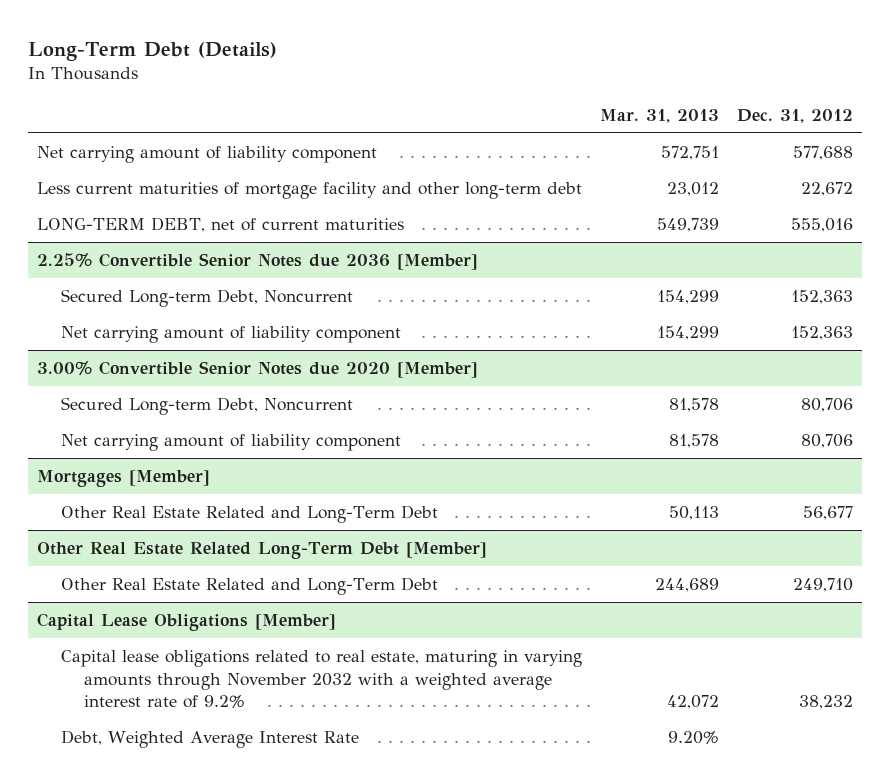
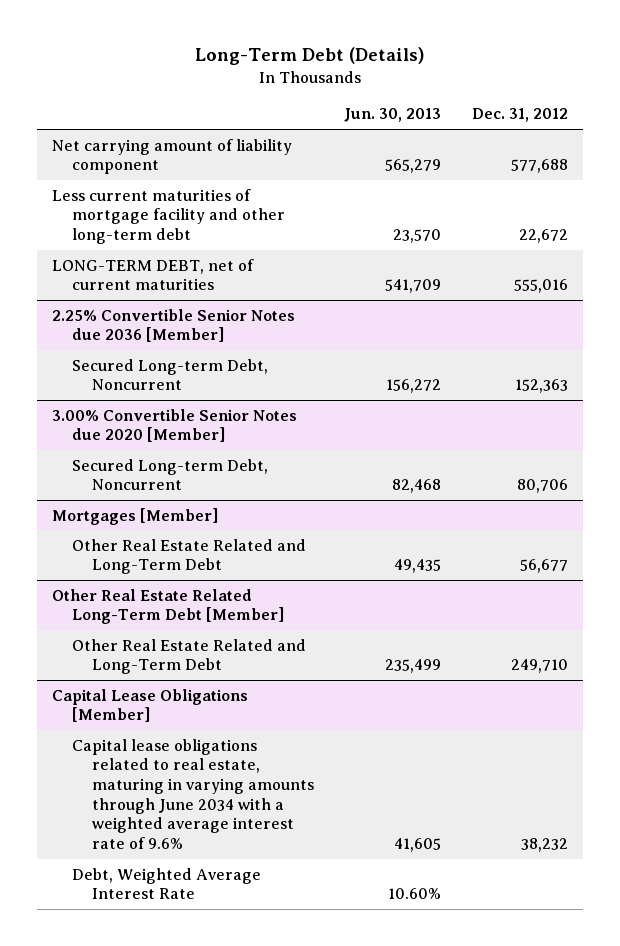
- | Mar. 31, 2013 | Dec. 31, 2012
+ | Jun. 30, 2013 | Dec. 31, 2012
@ 2.25% Convertible Senior Notes due 2036 [Member]
- Net carrying amount of liability component | 154,299 | 152,363
@ 3.00% Convertible Senior Notes due 2020 [Member]
- Net carrying amount of liability component | 81,578 | 80,706
@ Capital Lease Obligations [Member]
- Capital lease obligations related to real estate, maturing in varying amounts through November 2032 with a weighted average interest rate of 9.2% | 42,072 | 38,232
+ Capital lease obligations related to real estate, maturing in varying amounts through June 2034 with a weighted average interest rate of 9.6% | 41,605 | 38,232

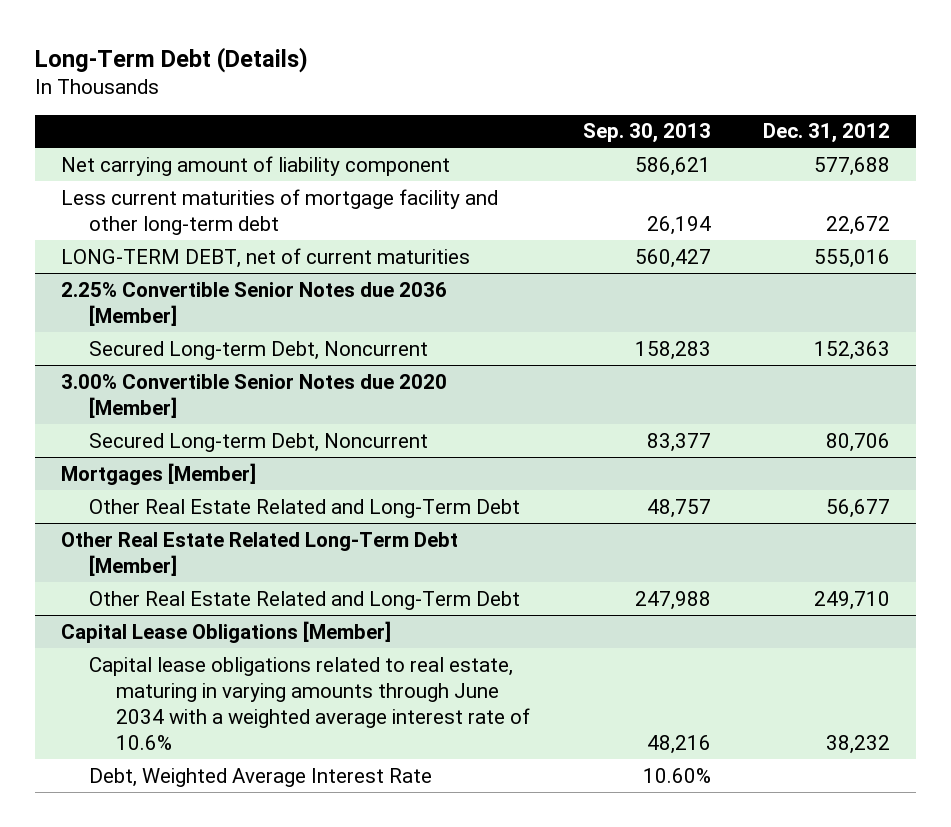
- | Jun. 30, 2013 | Dec. 31, 2012
+ | Sep. 30, 2013 | Dec. 31, 2012
@ Capital Lease Obligations [Member]
- Capital lease obligations related to real estate, maturing in varying amounts through June 2034 with a weighted average interest rate of 9.6% | 41,605 | 38,232
+ Capital lease obligations related to real estate, maturing in varying amounts through June 2034 with a weighted average interest rate of 10.6% | 48,216 | 38,232

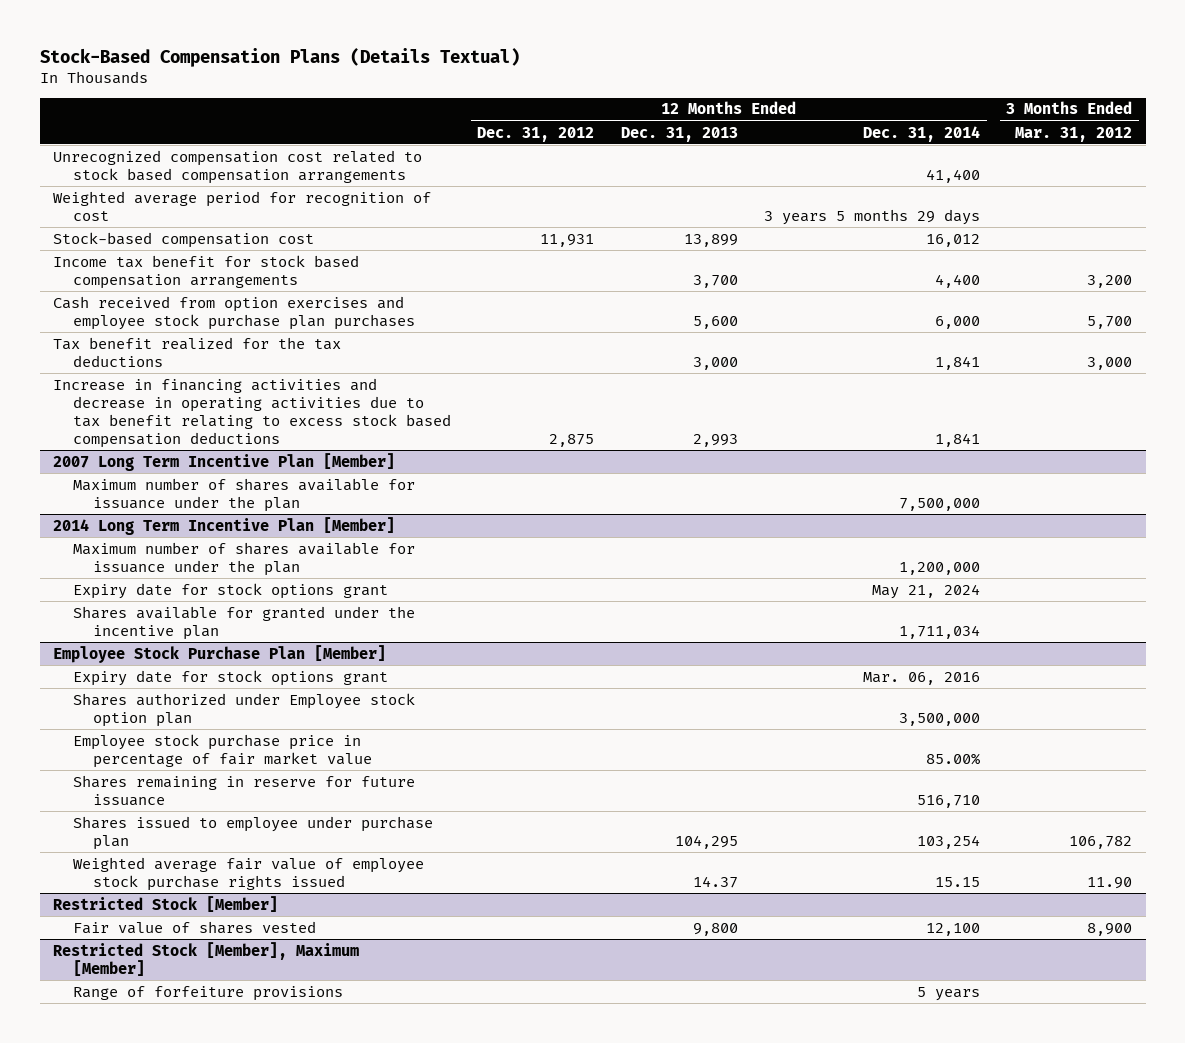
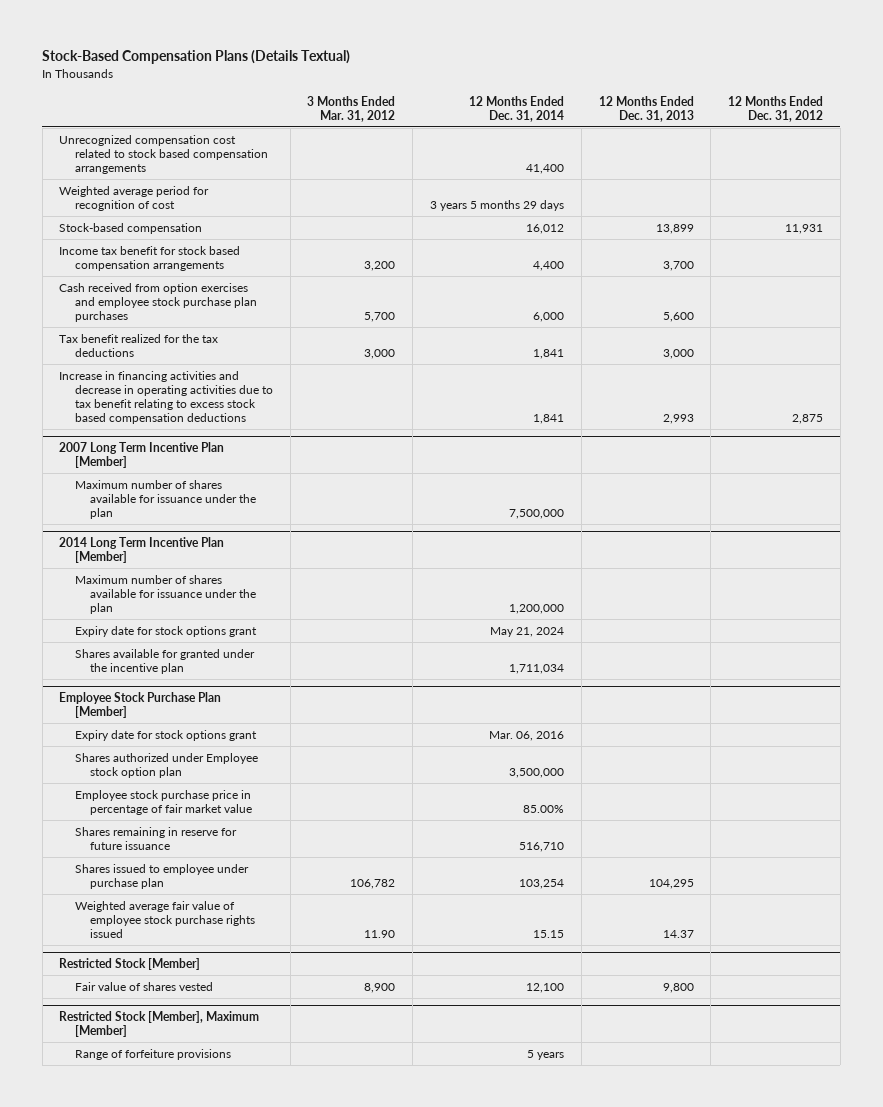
- | 12 Months Ended Dec. 31, 2012 | 12 Months Ended Dec. 31, 2013 | 12 Months Ended Dec. 31, 2014 | 3 Months Ended Mar. 31, 2012
+ | 3 Months Ended Mar. 31, 2012 | 12 Months Ended Dec. 31, 2014 | 12 Months Ended Dec. 31, 2013 | 12 Months Ended Dec. 31, 2012
- Stock-based compensation cost | 11,931 | 13,899 | 16,012 |
+ Stock-based compensation | | 16,012 | 13,899 | 11,931

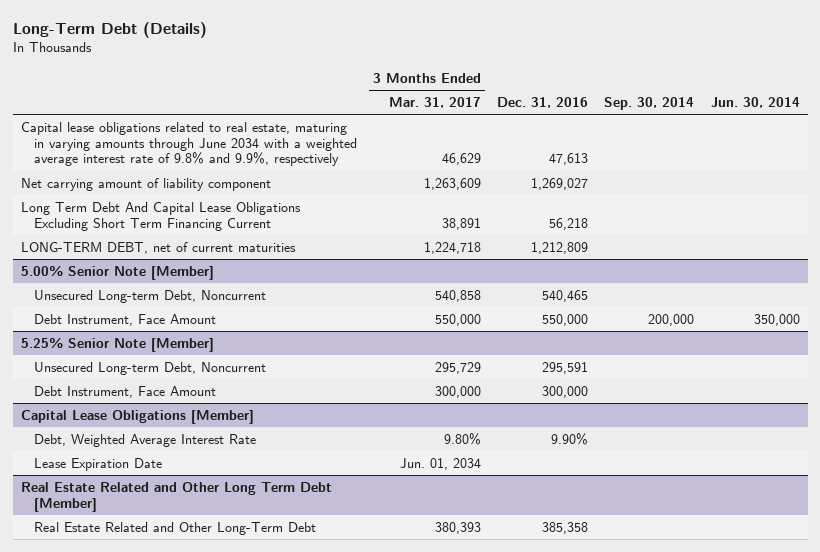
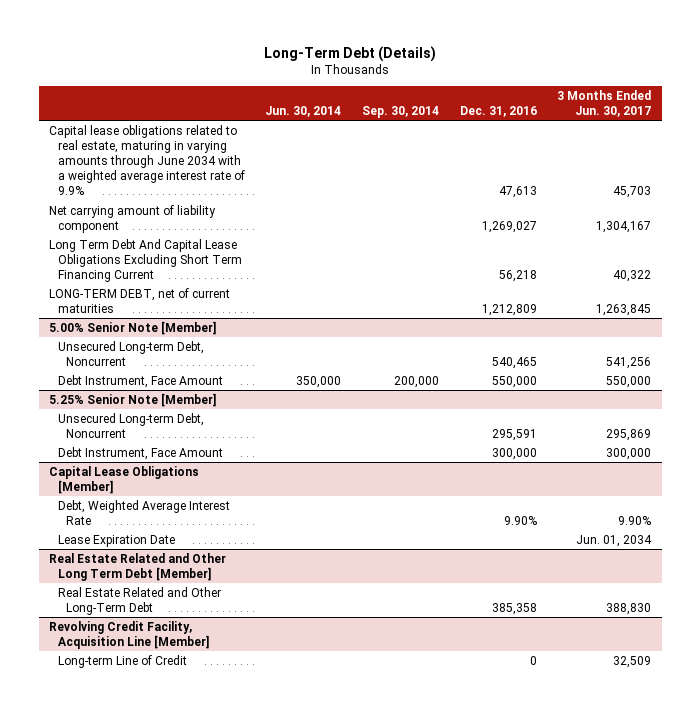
- | 3 Months Ended Mar. 31, 2017 | Dec. 31, 2016 | Sep. 30, 2014 | Jun. 30, 2014
+ | Jun. 30, 2014 | Sep. 30, 2014 | Dec. 31, 2016 | 3 Months Ended Jun. 30, 2017
- Capital lease obligations related to real estate, maturing in varying amounts through June 2034 with a weighted average interest rate of 9.8% and 9.9%, respectively | 46,629 | 47,613 | |
+ Capital lease obligations related to real estate, maturing in varying amounts through June 2034 with a weighted average interest rate of 9.9% | | | 47,613 | 45,703
+ Revolving Credit Facility, Acquisition Line [Member]
+ Long-term Line of Credit | | | 0 | 32,509

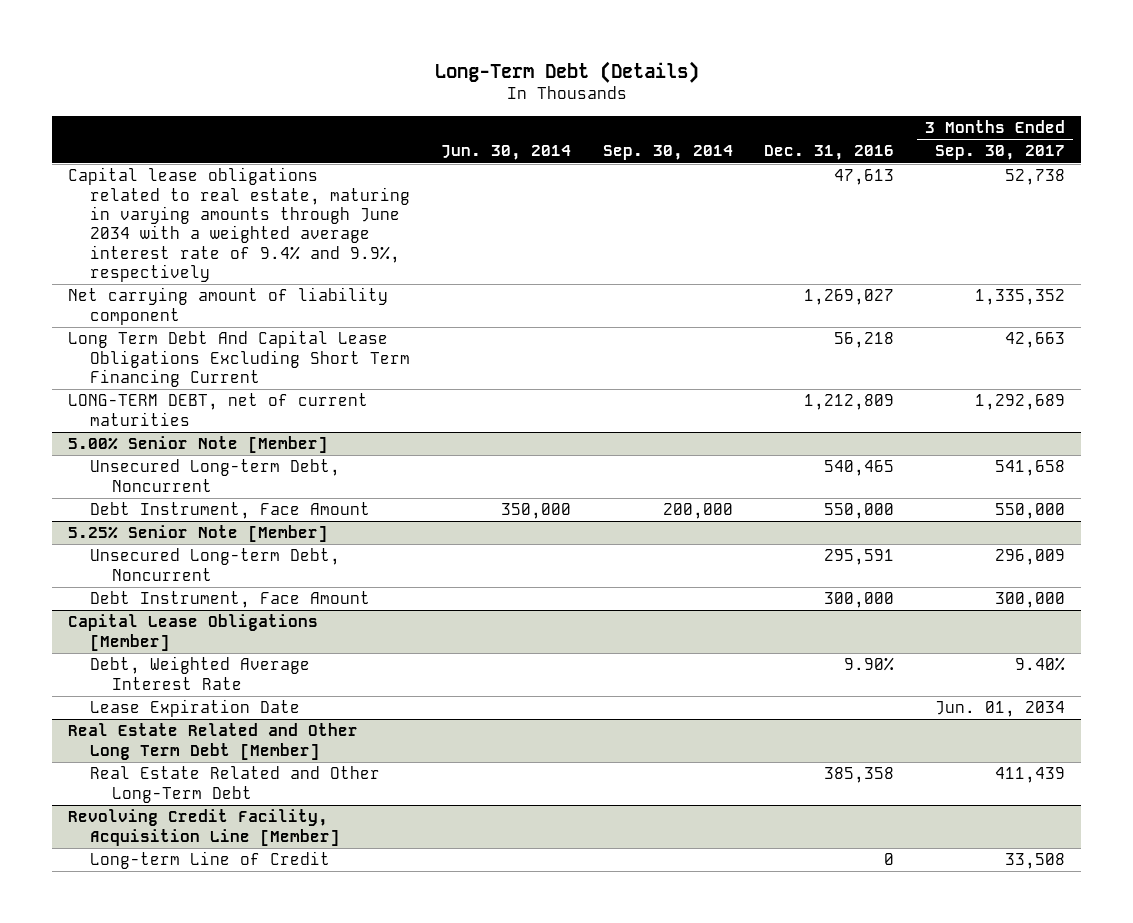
- | Jun. 30, 2014 | Sep. 30, 2014 | Dec. 31, 2016 | 3 Months Ended Jun. 30, 2017
+ | Jun. 30, 2014 | Sep. 30, 2014 | Dec. 31, 2016 | 3 Months Ended Sep. 30, 2017
- Capital lease obligations related to real estate, maturing in varying amounts through June 2034 with a weighted average interest rate of 9.9% | | | 47,613 | 45,703
+ Capital lease obligations related to real estate, maturing in varying amounts through June 2034 with a weighted average interest rate of 9.4% and 9.9%, respectively | | | 47,613 | 52,738

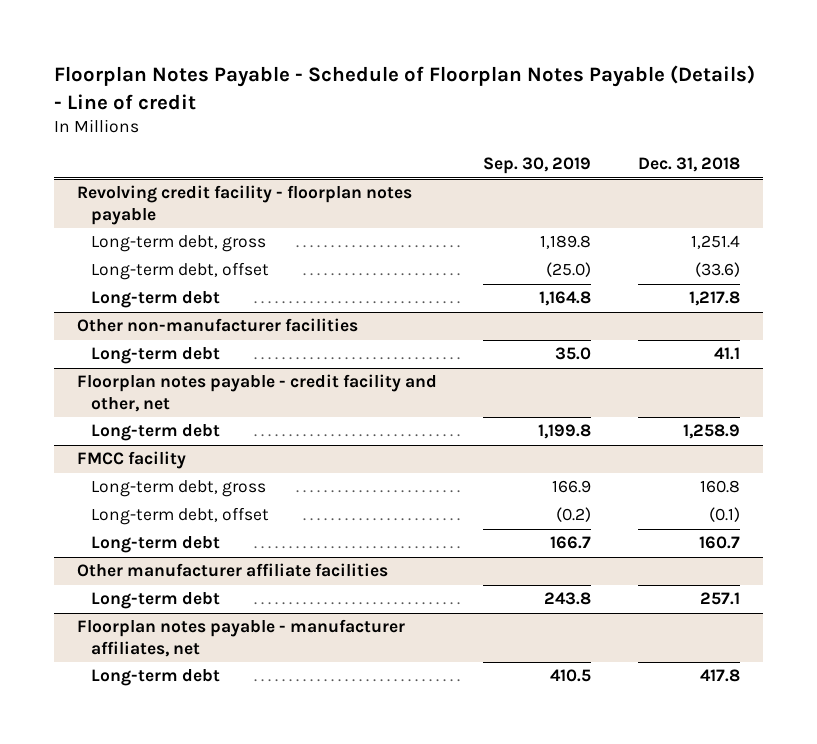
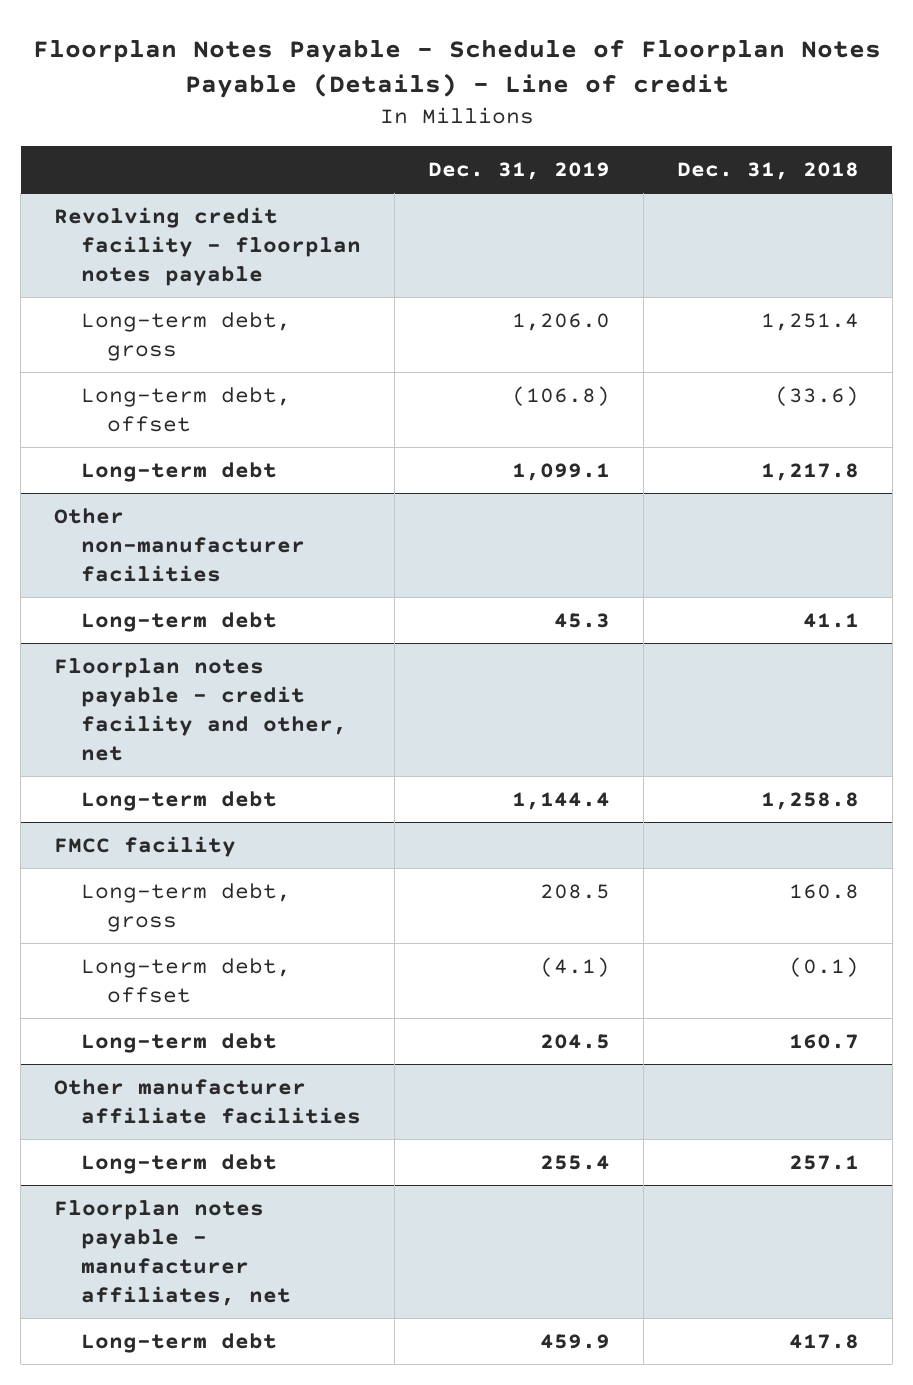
- | Sep. 30, 2019 | Dec. 31, 2018
+ | Dec. 31, 2019 | Dec. 31, 2018
@ Floorplan notes payable - credit facility and other, net
- Long-term debt | 1,199.8 | 1,258.9
+ Long-term debt | 1,144.4 | 1,258.8

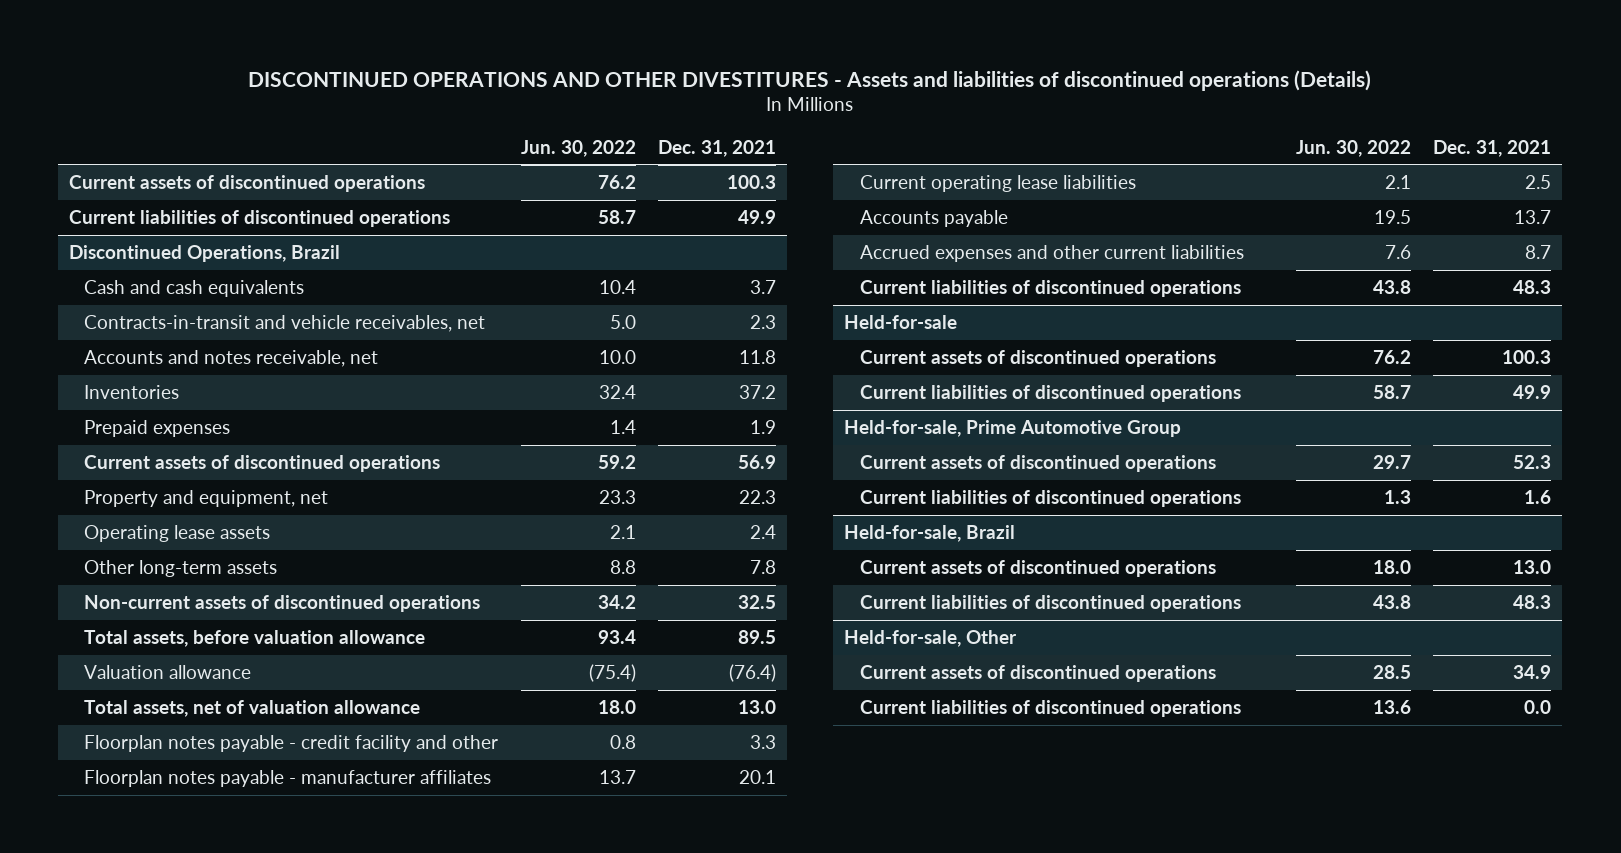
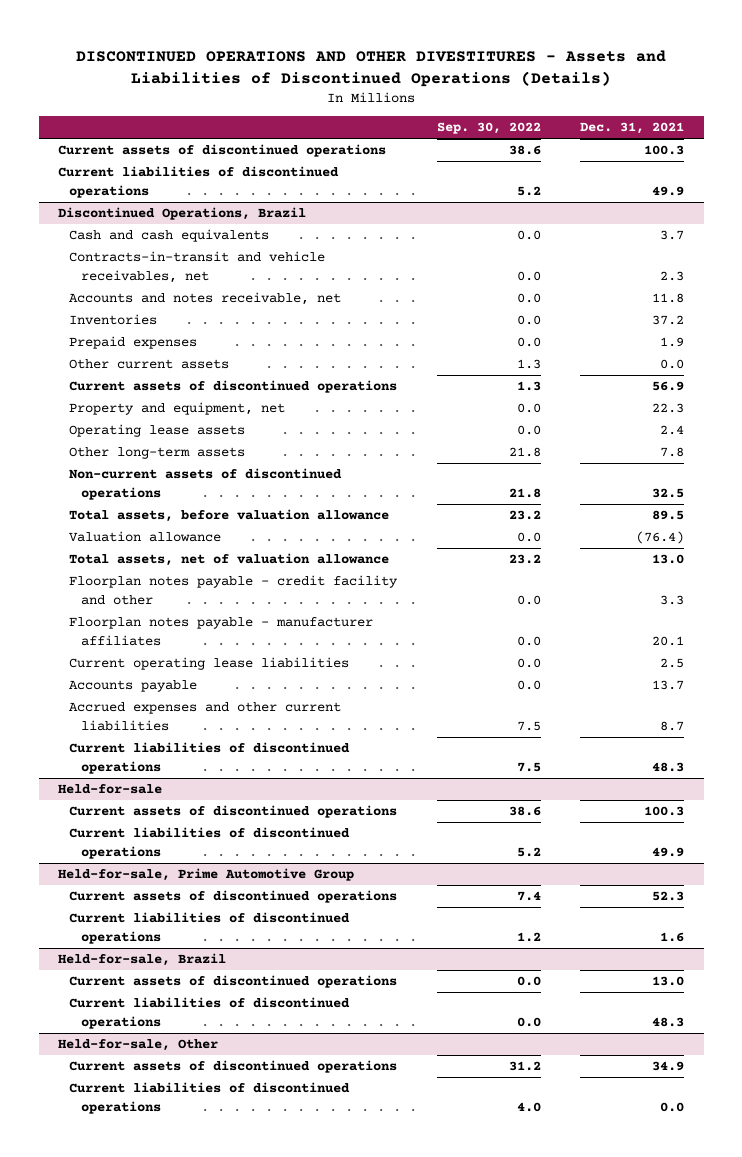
- DISCONTINUED OPERATIONS AND OTHER DIVESTITURES - Assets and liabilities of discontinued operations (Details)
+ DISCONTINUED OPERATIONS AND OTHER DIVESTITURES - Assets and Liabilities of Discontinued Operations (Details)
- | Jun. 30, 2022 | Dec. 31, 2021
+ | Sep. 30, 2022 | Dec. 31, 2021
@ Discontinued Operations, Brazil
+ Other current assets | 1.3 | 0.0

